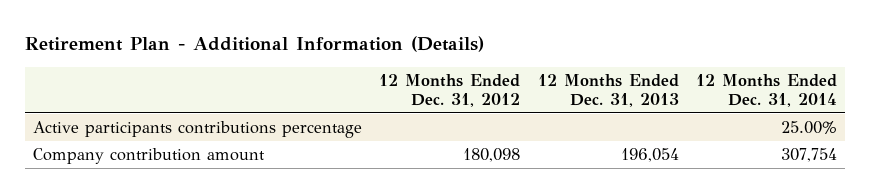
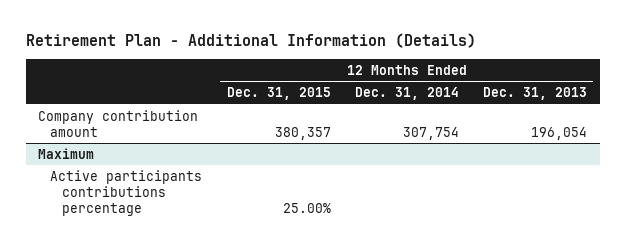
- | 12 Months Ended Dec. 31, 2012 | 12 Months Ended Dec. 31, 2013 | 12 Months Ended Dec. 31, 2014
+ | 12 Months Ended Dec. 31, 2015 | 12 Months Ended Dec. 31, 2014 | 12 Months Ended Dec. 31, 2013
- Active participants contributions percentage | | | 25.00%
+ Maximum
+ Active participants contributions percentage | 25.00% | |

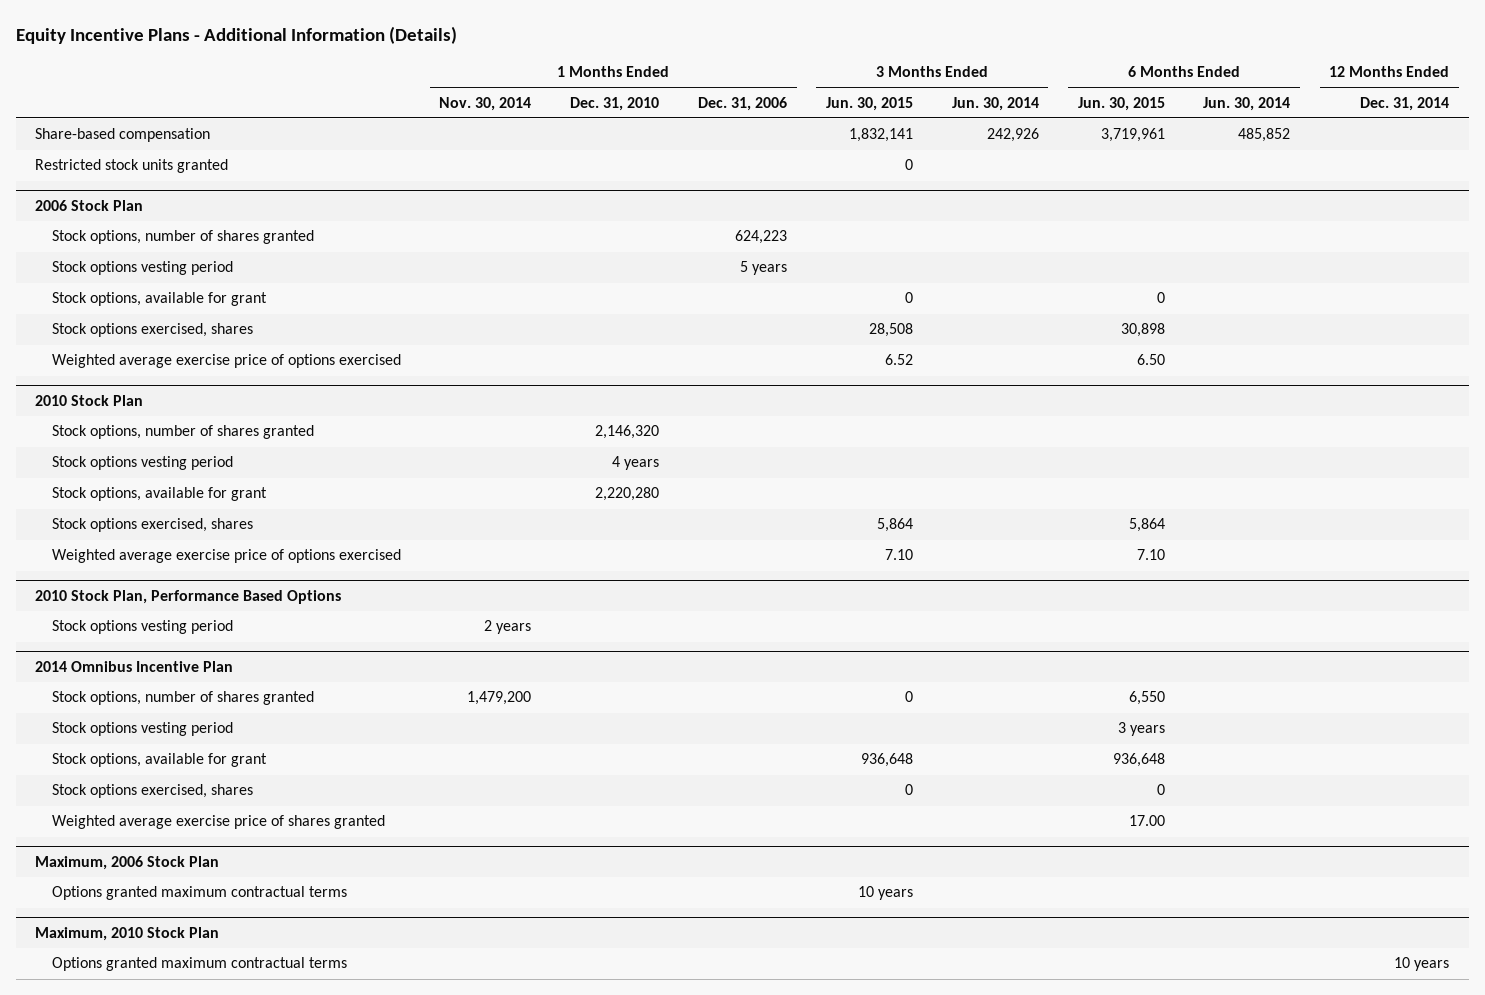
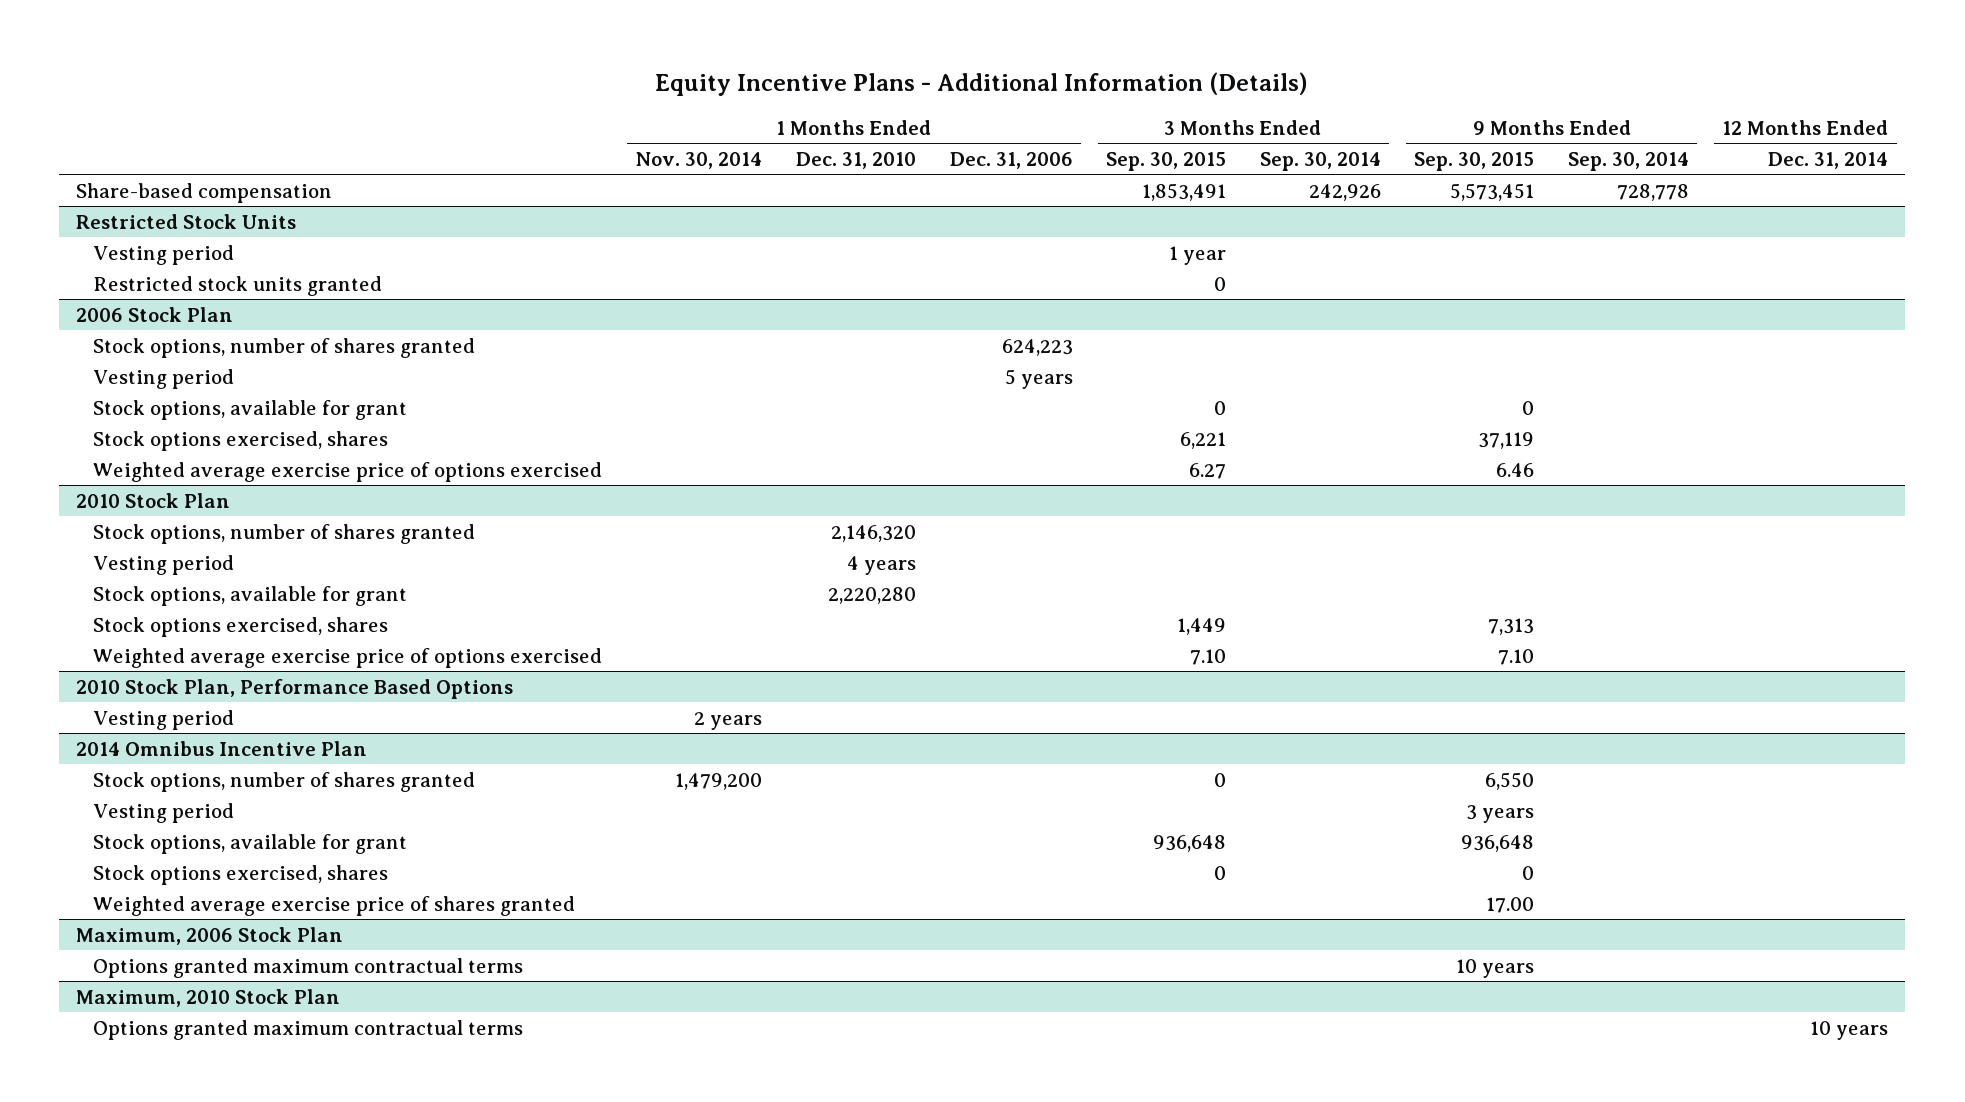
- | 1 Months Ended Nov. 30, 2014 | 1 Months Ended Dec. 31, 2010 | 1 Months Ended Dec. 31, 2006 | 3 Months Ended Jun. 30, 2015 | 3 Months Ended Jun. 30, 2014 | 6 Months Ended Jun. 30, 2015 | 6 Months Ended Jun. 30, 2014 | 12 Months Ended Dec. 31, 2014
+ | 1 Months Ended Nov. 30, 2014 | 1 Months Ended Dec. 31, 2010 | 1 Months Ended Dec. 31, 2006 | 3 Months Ended Sep. 30, 2015 | 3 Months Ended Sep. 30, 2014 | 9 Months Ended Sep. 30, 2015 | 9 Months Ended Sep. 30, 2014 | 12 Months Ended Dec. 31, 2014
- Restricted stock units granted | | | | 0 | | | |
+ Restricted Stock Units
+ Vesting period | | | | 1 year | | | |
+ Restricted stock units granted | | | | 0 | | | |
@ 2006 Stock Plan
- Stock options vesting period | | | 5 years | | | | |
+ Vesting period | | | 5 years | | | | |
@ 2010 Stock Plan
- Stock options vesting period | | 4 years | | | | | |
+ Vesting period | | 4 years | | | | | |
@ 2010 Stock Plan, Performance Based Options
- Stock options vesting period | 2 years | | | | | | |
+ Vesting period | 2 years | | | | | | |
@ 2014 Omnibus Incentive Plan
- Stock options vesting period | | | | | | 3 years | |
+ Vesting period | | | | | | 3 years | |

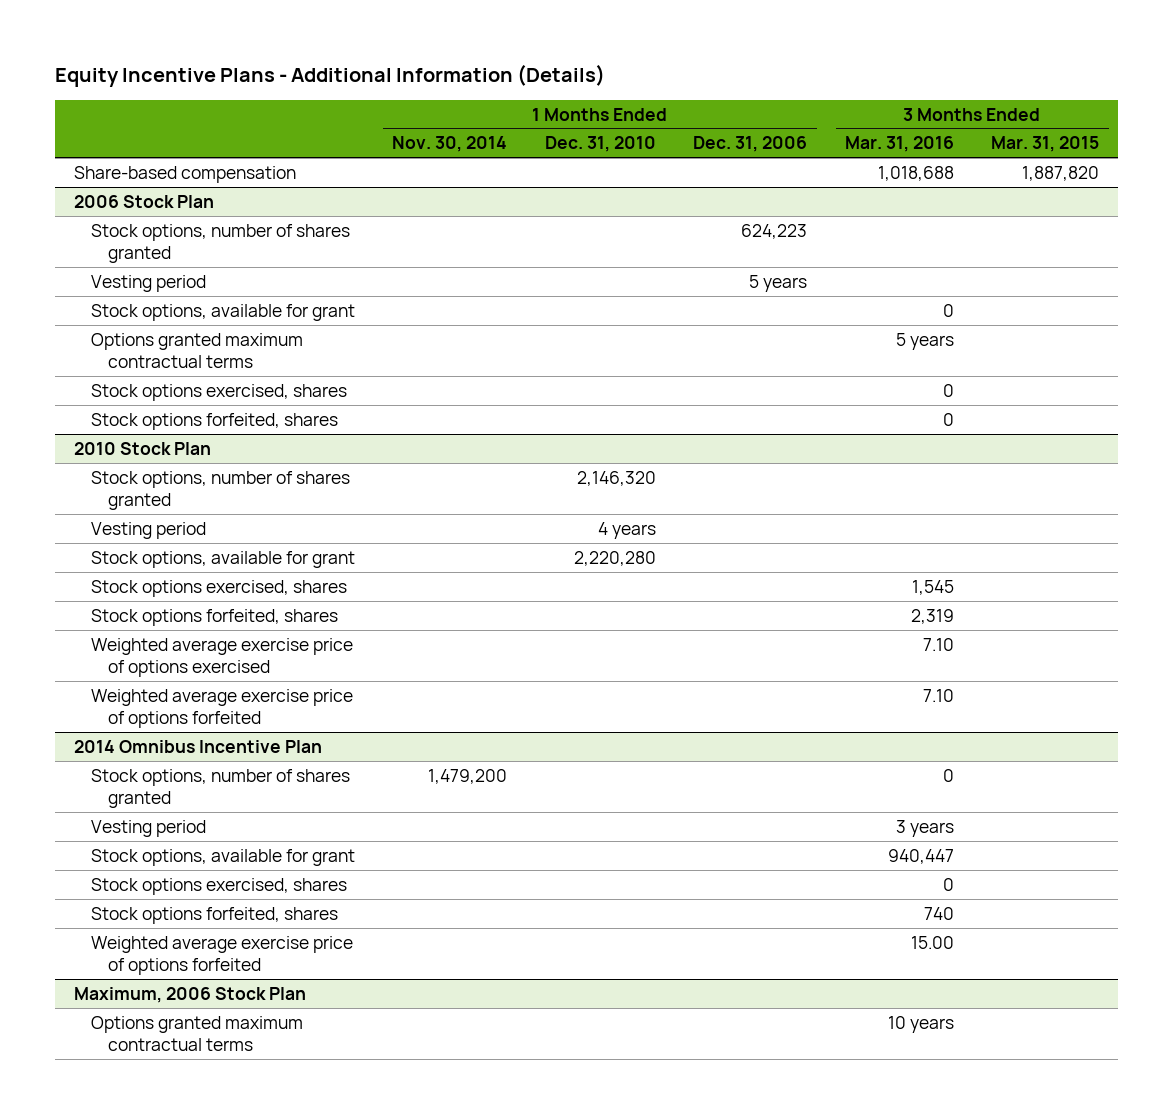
- | 1 Months Ended Nov. 30, 2014 | 1 Months Ended Dec. 31, 2010 | 1 Months Ended Dec. 31, 2006 | 3 Months Ended Sep. 30, 2015 | 3 Months Ended Sep. 30, 2014 | 9 Months Ended Sep. 30, 2015 | 9 Months Ended Sep. 30, 2014 | 12 Months Ended Dec. 31, 2014
+ | 1 Months Ended Nov. 30, 2014 | 1 Months Ended Dec. 31, 2010 | 1 Months Ended Dec. 31, 2006 | 3 Months Ended Mar. 31, 2016 | 3 Months Ended Mar. 31, 2015
- Restricted Stock Units
- Vesting period | | | | 1 year | | | |
- Restricted stock units granted | | | | 0 | | | |
@ 2006 Stock Plan
+ Options granted maximum contractual terms | | | | 5 years |
- Weighted average exercise price of options exercised | | | | 6.27 | | 6.46 | |
+ Stock options forfeited, shares | | | | 0 |
@ 2010 Stock Plan
+ Stock options forfeited, shares | | | | 2,319 |
- 2010 Stock Plan, Performance Based Options
- Vesting period | 2 years | | | | | | |
@ 2010 Stock Plan
+ Weighted average exercise price of options forfeited | | | | 7.10 |
@ 2014 Omnibus Incentive Plan
- Weighted average exercise price of shares granted | | | | | | 17.00 | |
+ Stock options forfeited, shares | | | | 740 |
+ Weighted average exercise price of options forfeited | | | | 15.00 |
- Maximum, 2010 Stock Plan
- Options granted maximum contractual terms | | | | | | | | 10 years

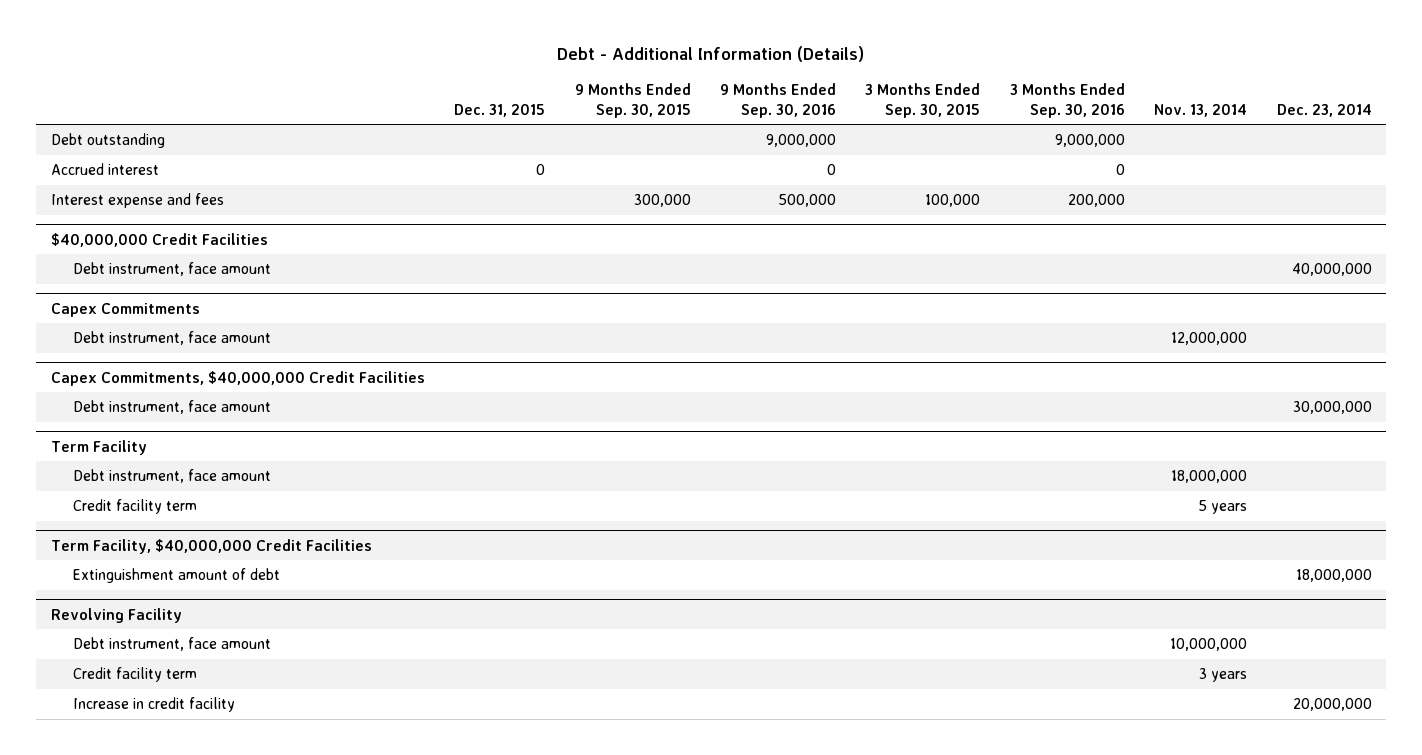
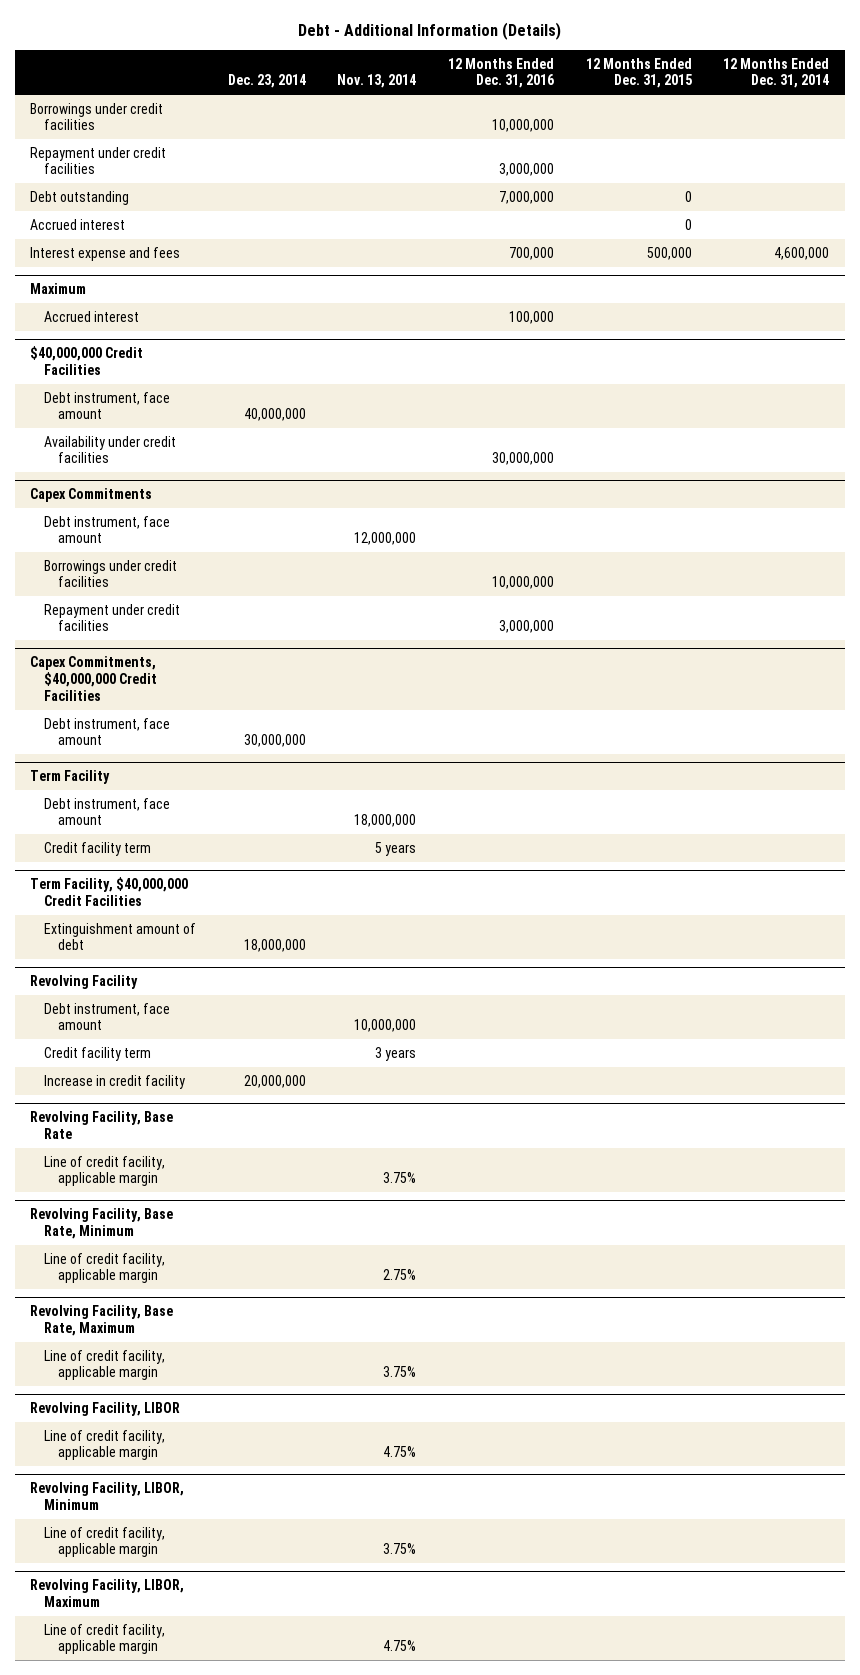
- | Dec. 31, 2015 | 9 Months Ended Sep. 30, 2015 | 9 Months Ended Sep. 30, 2016 | 3 Months Ended Sep. 30, 2015 | 3 Months Ended Sep. 30, 2016 | Nov. 13, 2014 | Dec. 23, 2014
+ | Dec. 23, 2014 | Nov. 13, 2014 | 12 Months Ended Dec. 31, 2016 | 12 Months Ended Dec. 31, 2015 | 12 Months Ended Dec. 31, 2014
+ Borrowings under credit facilities | | | 10,000,000 | |
+ Repayment under credit facilities | | | 3,000,000 | |
+ Maximum
+ Accrued interest | | | 100,000 | |
@ $40,000,000 Credit Facilities
+ Availability under credit facilities | | | 30,000,000 | |
@ Capex Commitments
+ Borrowings under credit facilities | | | 10,000,000 | |
+ Repayment under credit facilities | | | 3,000,000 | |
+ Revolving Facility, Base Rate
+ Line of credit facility, applicable margin | | 3.75% | | |
+ Revolving Facility, Base Rate, Minimum
+ Line of credit facility, applicable margin | | 2.75% | | |
+ Revolving Facility, Base Rate, Maximum
+ Line of credit facility, applicable margin | | 3.75% | | |
+ Revolving Facility, LIBOR
+ Line of credit facility, applicable margin | | 4.75% | | |
+ Revolving Facility, LIBOR, Minimum
+ Line of credit facility, applicable margin | | 3.75% | | |
+ Revolving Facility, LIBOR, Maximum
+ Line of credit facility, applicable margin | | 4.75% | | |

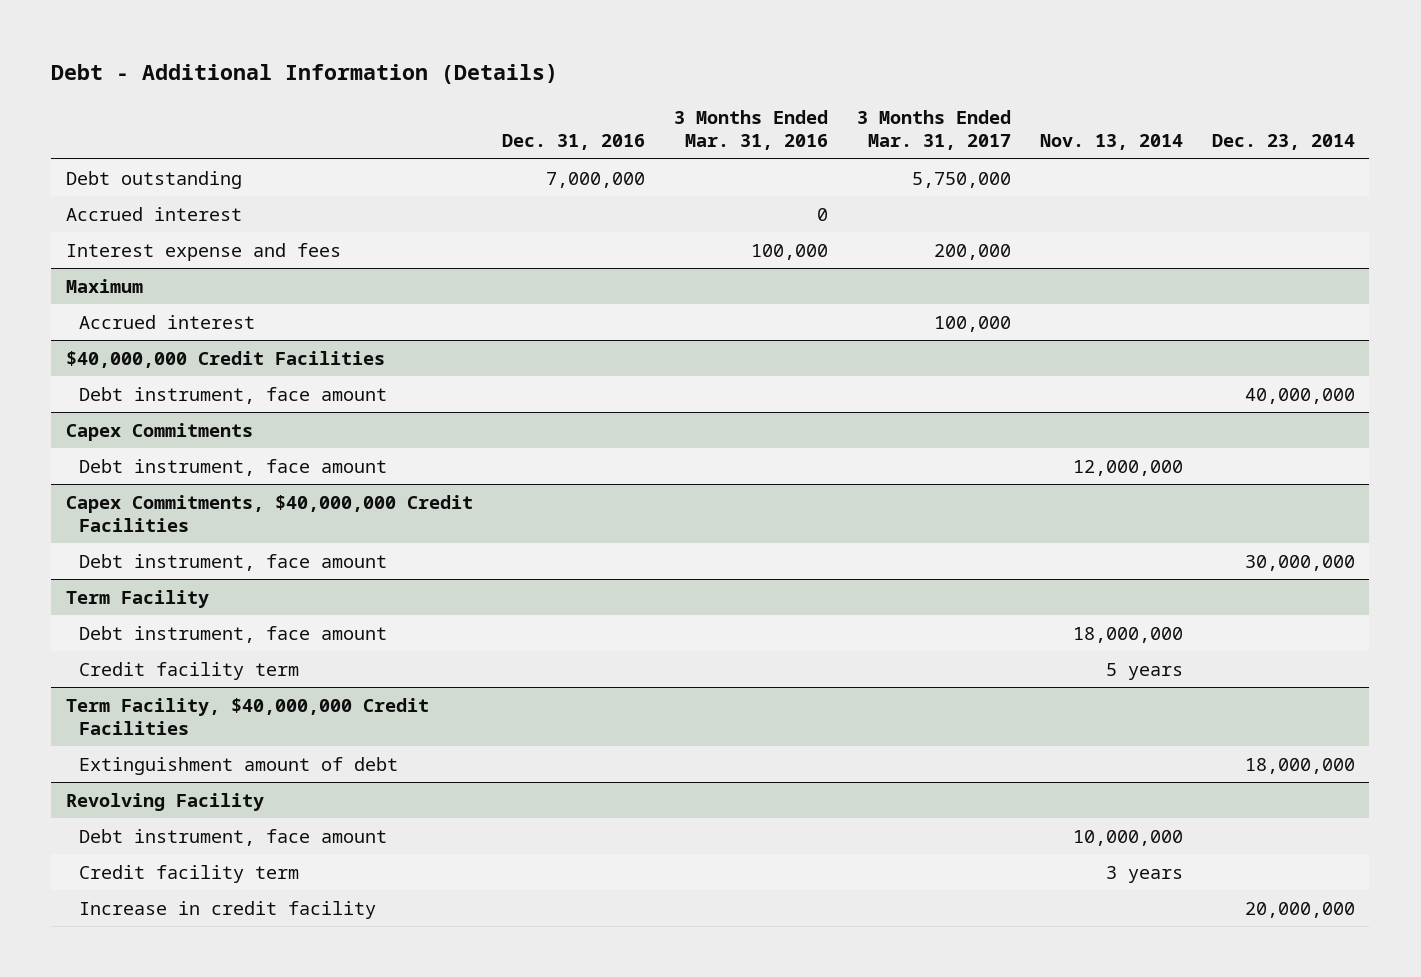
- | Dec. 23, 2014 | Nov. 13, 2014 | 12 Months Ended Dec. 31, 2016 | 12 Months Ended Dec. 31, 2015 | 12 Months Ended Dec. 31, 2014
+ | Dec. 31, 2016 | 3 Months Ended Mar. 31, 2016 | 3 Months Ended Mar. 31, 2017 | Nov. 13, 2014 | Dec. 23, 2014
- Borrowings under credit facilities | | | 10,000,000 | |
- Repayment under credit facilities | | | 3,000,000 | |
@ $40,000,000 Credit Facilities
- Availability under credit facilities | | | 30,000,000 | |
@ Capex Commitments
- Borrowings under credit facilities | | | 10,000,000 | |
- Repayment under credit facilities | | | 3,000,000 | |
- Revolving Facility, Base Rate
- Line of credit facility, applicable margin | | 3.75% | | |
- Revolving Facility, Base Rate, Minimum
- Line of credit facility, applicable margin | | 2.75% | | |
- Revolving Facility, Base Rate, Maximum
- Line of credit facility, applicable margin | | 3.75% | | |
- Revolving Facility, LIBOR
- Line of credit facility, applicable margin | | 4.75% | | |
- Revolving Facility, LIBOR, Minimum
- Line of credit facility, applicable margin | | 3.75% | | |
- Revolving Facility, LIBOR, Maximum
- Line of credit facility, applicable margin | | 4.75% | | |

